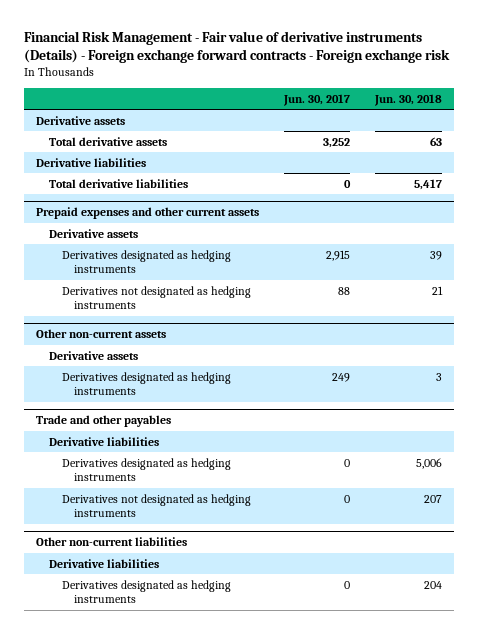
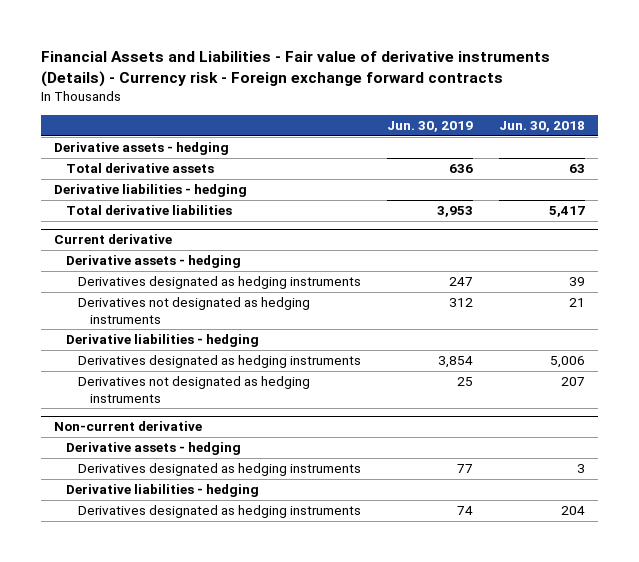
- Financial Risk Management - Fair value of derivative instruments (Details) - Foreign exchange forward contracts - Foreign exchange risk
+ Financial Assets and Liabilities - Fair value of derivative instruments (Details) - Currency risk - Foreign exchange forward contracts
- | Jun. 30, 2017 | Jun. 30, 2018
+ | Jun. 30, 2019 | Jun. 30, 2018
- Derivative assets
+ Derivative assets - hedging
- Derivative liabilities
+ Derivative liabilities - hedging
- Prepaid expenses and other current assets
- Derivative assets
+ Current derivative
+ Derivative assets - hedging
- Other non-current assets
- Derivative assets
- Derivatives designated as hedging instruments | 249 | 3
- Trade and other payables
- Derivative liabilities
+ Derivative liabilities - hedging
- Other non-current liabilities
- Derivative liabilities
+ Non-current derivative
+ Derivative assets - hedging
+ Derivatives designated as hedging instruments | 77 | 3
+ Derivative liabilities - hedging

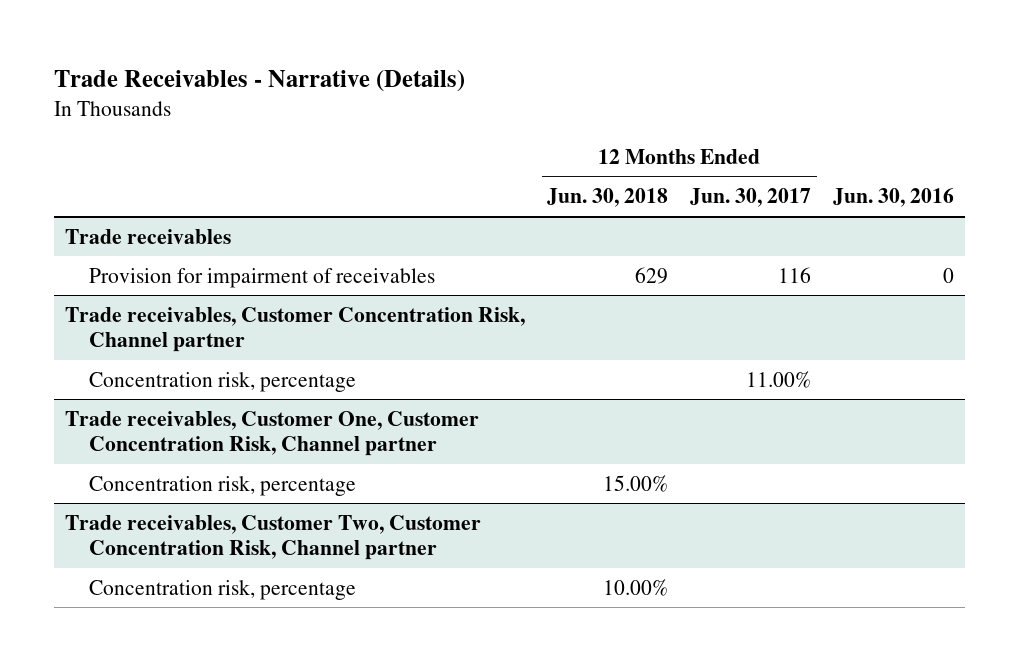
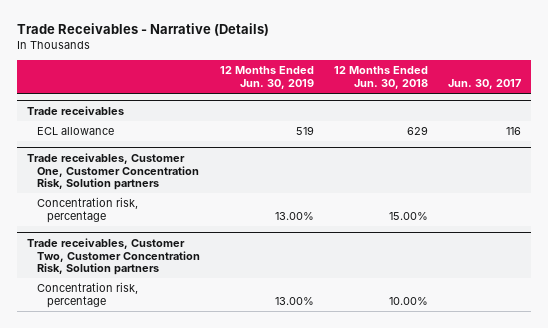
- | 12 Months Ended Jun. 30, 2018 | 12 Months Ended Jun. 30, 2017 | Jun. 30, 2016
+ | 12 Months Ended Jun. 30, 2019 | 12 Months Ended Jun. 30, 2018 | Jun. 30, 2017
@ Trade receivables
- Provision for impairment of receivables | 629 | 116 | 0
- Trade receivables, Customer Concentration Risk, Channel partner
- Concentration risk, percentage | | 11.00% |
- Trade receivables, Customer One, Customer Concentration Risk, Channel partner
@ Trade receivables
+ ECL allowance | 519 | 629 | 116
+ Trade receivables, Customer One, Customer Concentration Risk, Solution partners
- Trade receivables, Customer Two, Customer Concentration Risk, Channel partner
+ Trade receivables, Customer Two, Customer Concentration Risk, Solution partners

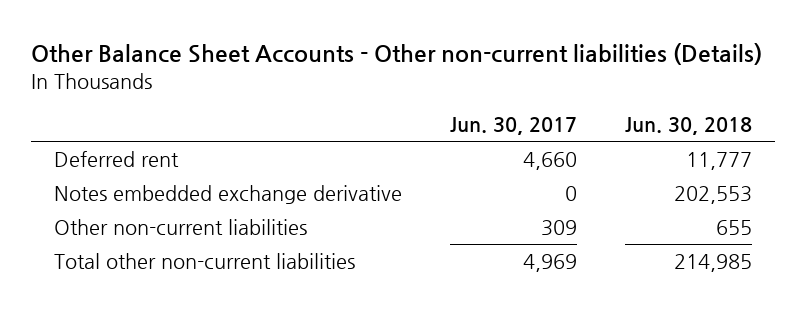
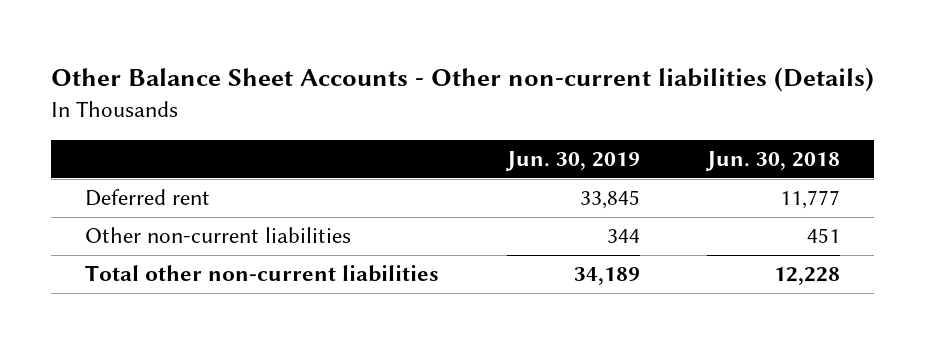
- | Jun. 30, 2017 | Jun. 30, 2018
+ | Jun. 30, 2019 | Jun. 30, 2018
- Notes embedded exchange derivative | 0 | 202,553
- Other non-current liabilities | 309 | 655
- Total other non-current liabilities | 4,969 | 214,985
+ Other non-current liabilities | 344 | 451
+ Total other non-current liabilities | 34,189 | 12,228

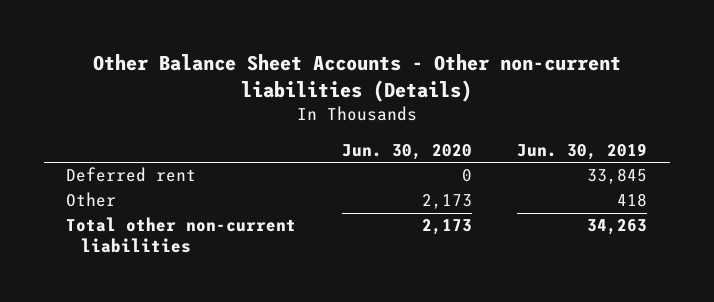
- | Jun. 30, 2019 | Jun. 30, 2018
+ | Jun. 30, 2020 | Jun. 30, 2019
- Other non-current liabilities | 344 | 451
- Total other non-current liabilities | 34,189 | 12,228
+ Other | 2,173 | 418
+ Total other non-current liabilities | 2,173 | 34,263

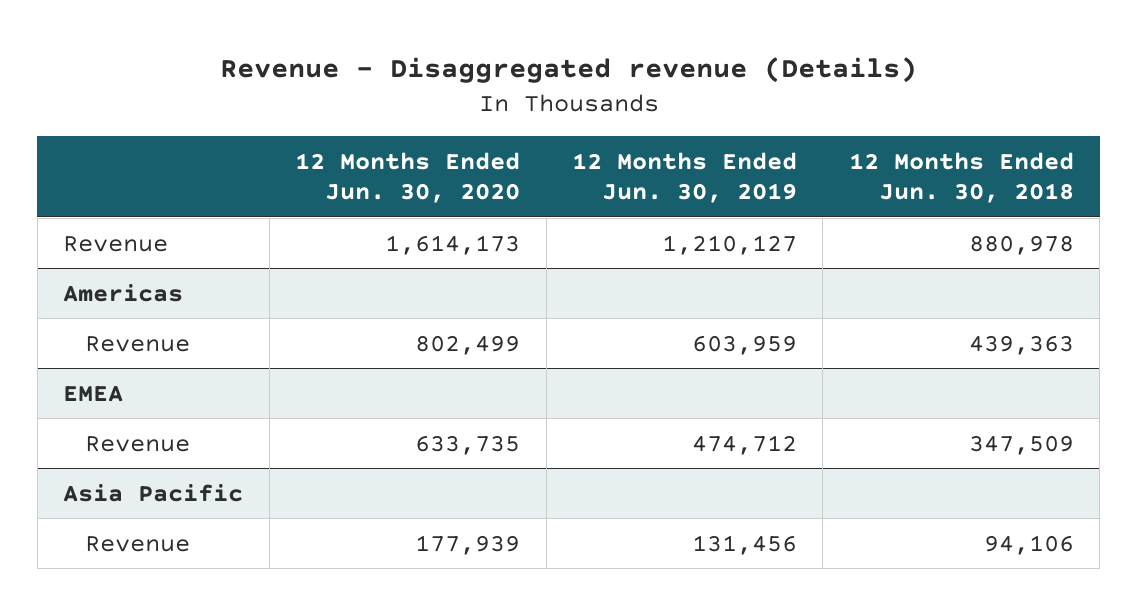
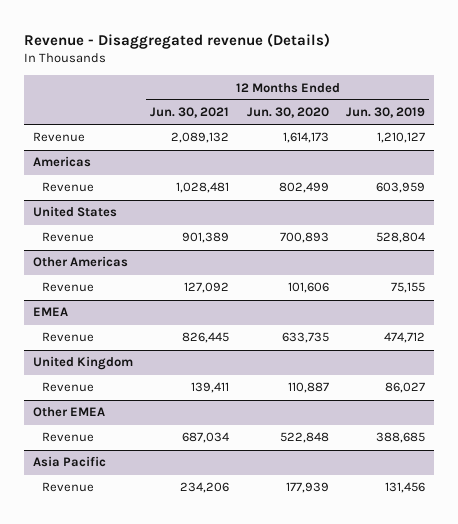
- | 12 Months Ended Jun. 30, 2020 | 12 Months Ended Jun. 30, 2019 | 12 Months Ended Jun. 30, 2018
+ | 12 Months Ended Jun. 30, 2021 | 12 Months Ended Jun. 30, 2020 | 12 Months Ended Jun. 30, 2019
+ United States
+ Revenue | 901,389 | 700,893 | 528,804
+ Other Americas
+ Revenue | 127,092 | 101,606 | 75,155
+ United Kingdom
+ Revenue | 139,411 | 110,887 | 86,027
+ Other EMEA
+ Revenue | 687,034 | 522,848 | 388,685

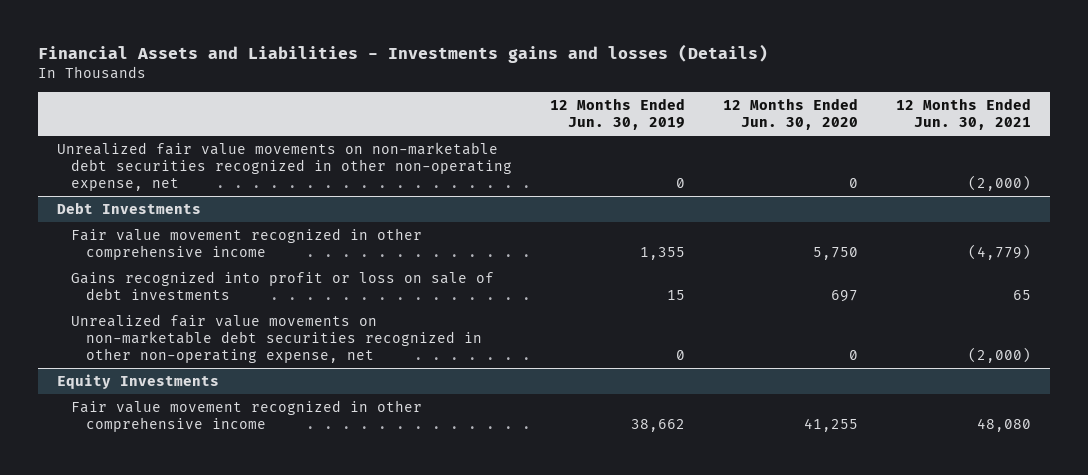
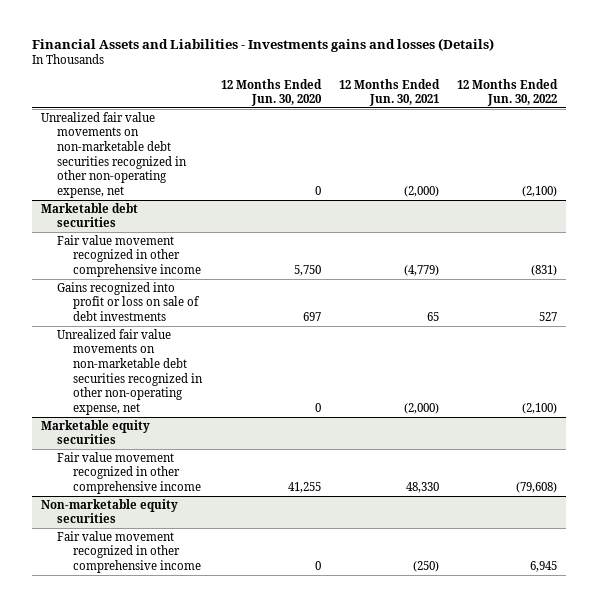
- | 12 Months Ended Jun. 30, 2019 | 12 Months Ended Jun. 30, 2020 | 12 Months Ended Jun. 30, 2021
+ | 12 Months Ended Jun. 30, 2020 | 12 Months Ended Jun. 30, 2021 | 12 Months Ended Jun. 30, 2022
- Debt Investments
+ Marketable debt securities
- Equity Investments
- Fair value movement recognized in other comprehensive income | 38,662 | 41,255 | 48,080
+ Marketable equity securities
+ Fair value movement recognized in other comprehensive income | 41,255 | 48,330 | (79,608)
+ Non-marketable equity securities
+ Fair value movement recognized in other comprehensive income | 0 | (250) | 6,945

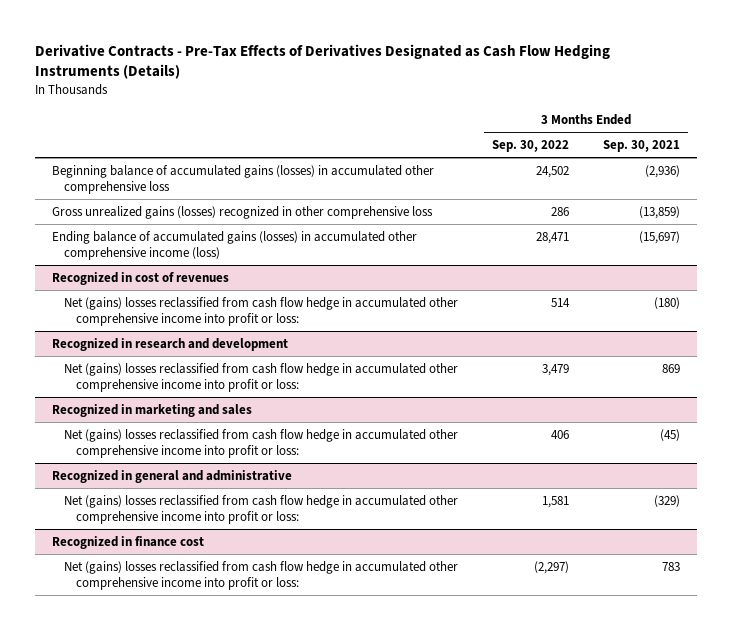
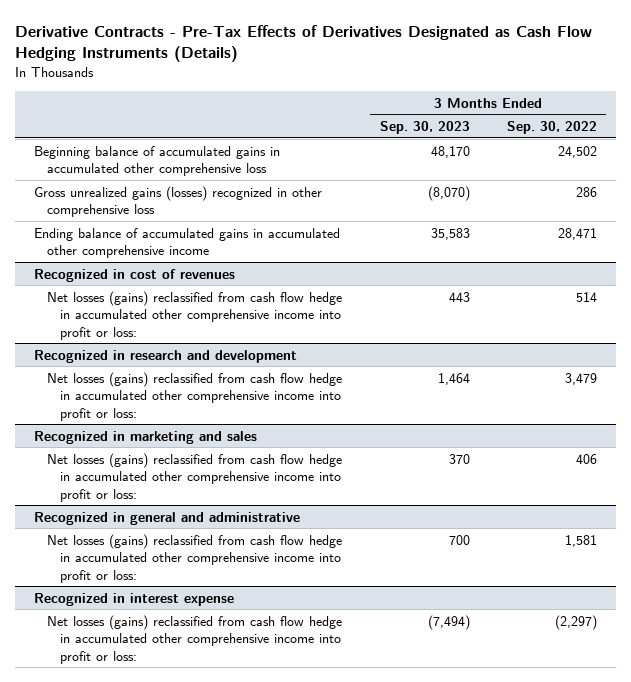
- | 3 Months Ended Sep. 30, 2022 | 3 Months Ended Sep. 30, 2021
+ | 3 Months Ended Sep. 30, 2023 | 3 Months Ended Sep. 30, 2022
- Beginning balance of accumulated gains (losses) in accumulated other comprehensive loss | 24,502 | (2,936)
+ Beginning balance of accumulated gains in accumulated other comprehensive loss | 48,170 | 24,502
- Ending balance of accumulated gains (losses) in accumulated other comprehensive income (loss) | 28,471 | (15,697)
+ Ending balance of accumulated gains in accumulated other comprehensive income | 35,583 | 28,471
@ Recognized in cost of revenues
- Net (gains) losses reclassified from cash flow hedge in accumulated other comprehensive income into profit or loss: | 514 | (180)
+ Net losses (gains) reclassified from cash flow hedge in accumulated other comprehensive income into profit or loss: | 443 | 514
@ Recognized in research and development
- Net (gains) losses reclassified from cash flow hedge in accumulated other comprehensive income into profit or loss: | 3,479 | 869
+ Net losses (gains) reclassified from cash flow hedge in accumulated other comprehensive income into profit or loss: | 1,464 | 3,479
@ Recognized in marketing and sales
- Net (gains) losses reclassified from cash flow hedge in accumulated other comprehensive income into profit or loss: | 406 | (45)
+ Net losses (gains) reclassified from cash flow hedge in accumulated other comprehensive income into profit or loss: | 370 | 406
@ Recognized in general and administrative
- Net (gains) losses reclassified from cash flow hedge in accumulated other comprehensive income into profit or loss: | 1,581 | (329)
- Recognized in finance cost
- Net (gains) losses reclassified from cash flow hedge in accumulated other comprehensive income into profit or loss: | (2,297) | 783
@ Recognized in general and administrative
+ Net losses (gains) reclassified from cash flow hedge in accumulated other comprehensive income into profit or loss: | 700 | 1,581
+ Recognized in interest expense
+ Net losses (gains) reclassified from cash flow hedge in accumulated other comprehensive income into profit or loss: | (7,494) | (2,297)

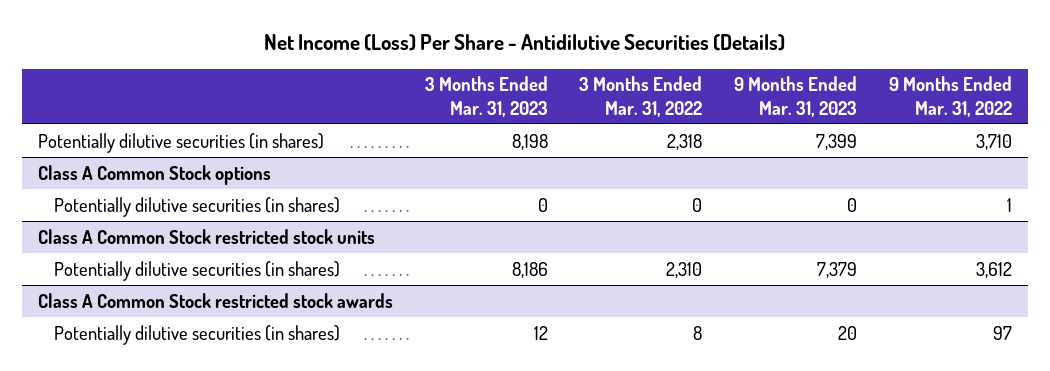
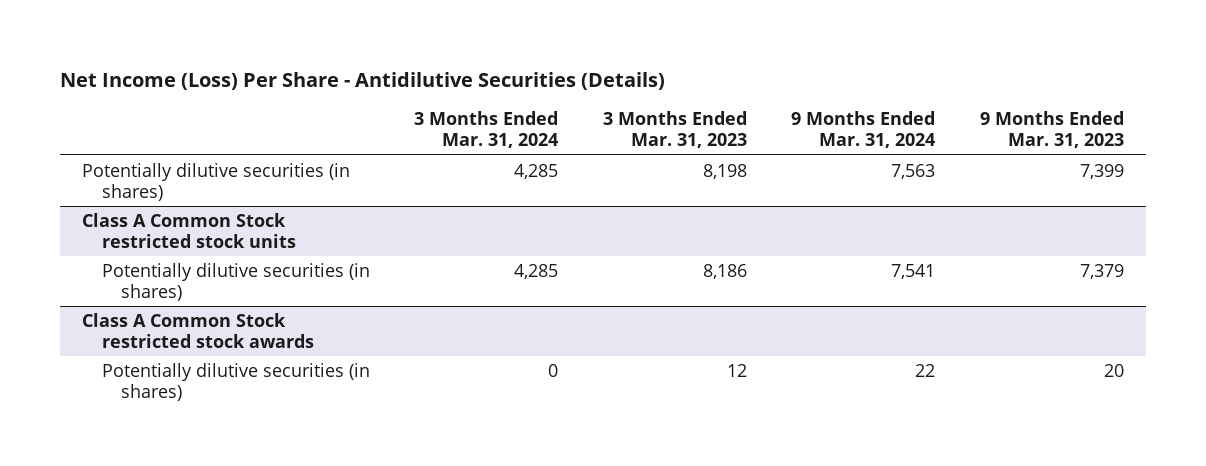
- | 3 Months Ended Mar. 31, 2023 | 3 Months Ended Mar. 31, 2022 | 9 Months Ended Mar. 31, 2023 | 9 Months Ended Mar. 31, 2022
+ | 3 Months Ended Mar. 31, 2024 | 3 Months Ended Mar. 31, 2023 | 9 Months Ended Mar. 31, 2024 | 9 Months Ended Mar. 31, 2023
- Class A Common Stock options
- Potentially dilutive securities (in shares) | 0 | 0 | 0 | 1

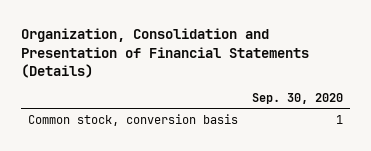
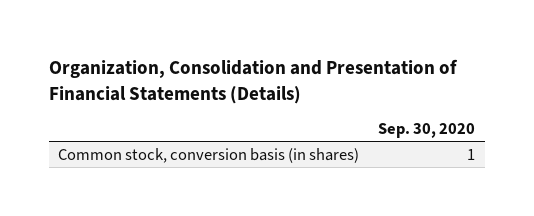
- Common stock, conversion basis | 1
+ Common stock, conversion basis (in shares) | 1

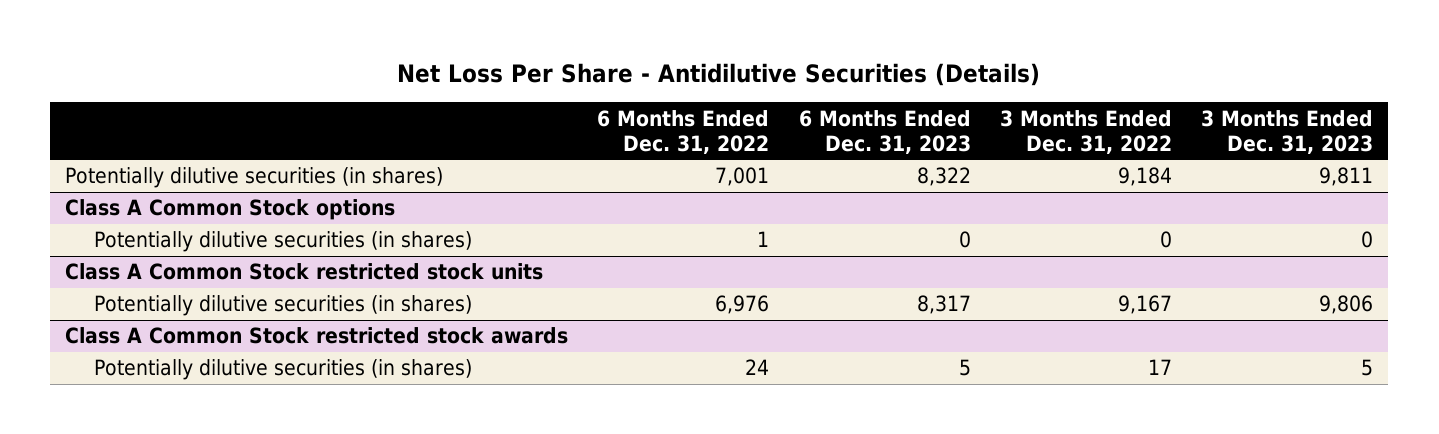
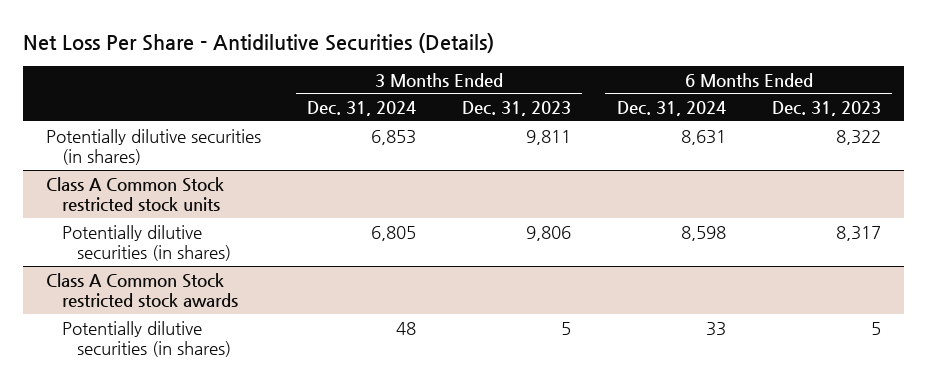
- | 6 Months Ended Dec. 31, 2022 | 6 Months Ended Dec. 31, 2023 | 3 Months Ended Dec. 31, 2022 | 3 Months Ended Dec. 31, 2023
+ | 3 Months Ended Dec. 31, 2024 | 3 Months Ended Dec. 31, 2023 | 6 Months Ended Dec. 31, 2024 | 6 Months Ended Dec. 31, 2023
- Class A Common Stock options
- Potentially dilutive securities (in shares) | 1 | 0 | 0 | 0

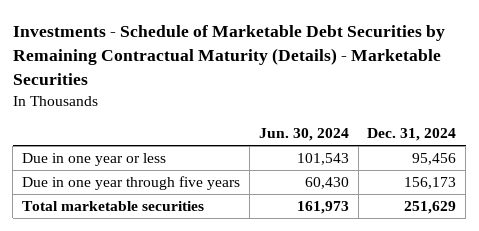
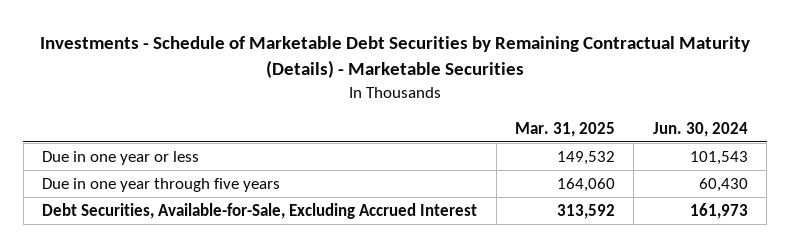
- | Jun. 30, 2024 | Dec. 31, 2024
+ | Mar. 31, 2025 | Jun. 30, 2024
- Total marketable securities | 161,973 | 251,629
+ Debt Securities, Available-for-Sale, Excluding Accrued Interest | 313,592 | 161,973

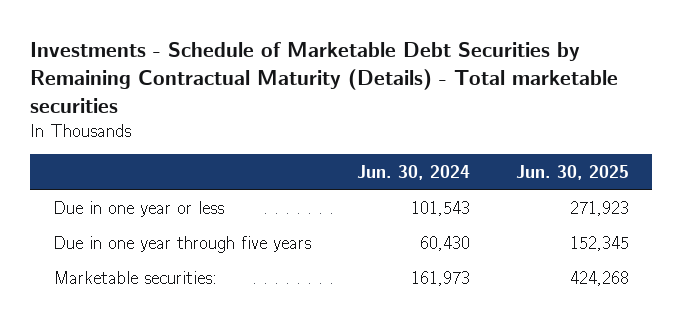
- Investments - Schedule of Marketable Debt Securities by Remaining Contractual Maturity (Details) - Marketable Securities
+ Investments - Schedule of Marketable Debt Securities by Remaining Contractual Maturity (Details) - Total marketable securities
- | Mar. 31, 2025 | Jun. 30, 2024
+ | Jun. 30, 2024 | Jun. 30, 2025
- Debt Securities, Available-for-Sale, Excluding Accrued Interest | 313,592 | 161,973
+ Marketable securities: | 161,973 | 424,268

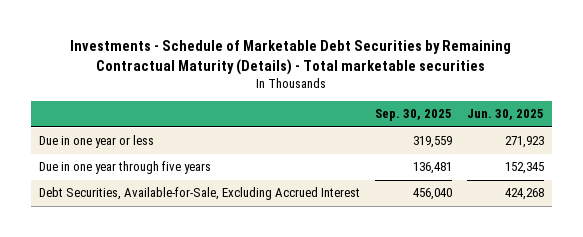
- | Jun. 30, 2024 | Jun. 30, 2025
+ | Sep. 30, 2025 | Jun. 30, 2025
- Marketable securities: | 161,973 | 424,268
+ Debt Securities, Available-for-Sale, Excluding Accrued Interest | 456,040 | 424,268

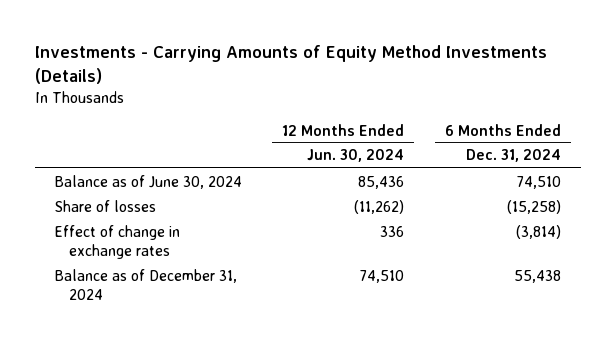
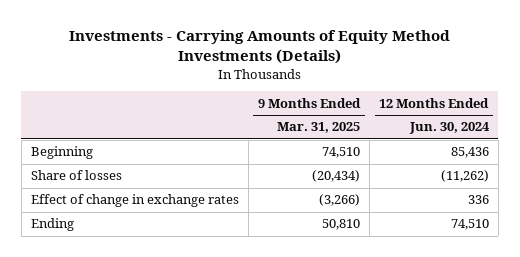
- | 12 Months Ended Jun. 30, 2024 | 6 Months Ended Dec. 31, 2024
+ | 9 Months Ended Mar. 31, 2025 | 12 Months Ended Jun. 30, 2024
- Balance as of June 30, 2024 | 85,436 | 74,510
+ Beginning | 74,510 | 85,436
- Balance as of December 31, 2024 | 74,510 | 55,438
+ Ending | 50,810 | 74,510

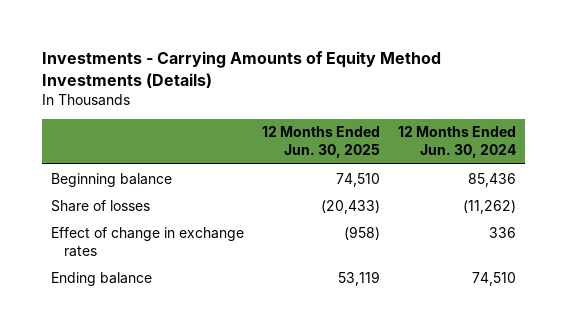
- | 9 Months Ended Mar. 31, 2025 | 12 Months Ended Jun. 30, 2024
+ | 12 Months Ended Jun. 30, 2025 | 12 Months Ended Jun. 30, 2024
- Beginning | 74,510 | 85,436
+ Beginning balance | 74,510 | 85,436
- Ending | 50,810 | 74,510
+ Ending balance | 53,119 | 74,510

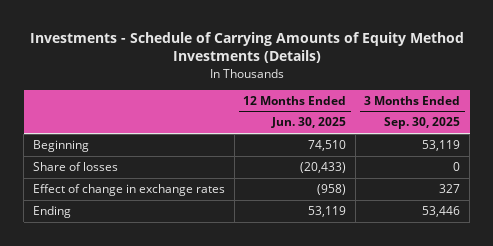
- Investments - Carrying Amounts of Equity Method Investments (Details)
+ Investments - Schedule of Carrying Amounts of Equity Method Investments (Details)
- | 12 Months Ended Jun. 30, 2025 | 12 Months Ended Jun. 30, 2024
+ | 12 Months Ended Jun. 30, 2025 | 3 Months Ended Sep. 30, 2025
- Beginning balance | 74,510 | 85,436
+ Beginning | 74,510 | 53,119
- Ending balance | 53,119 | 74,510
+ Ending | 53,119 | 53,446

